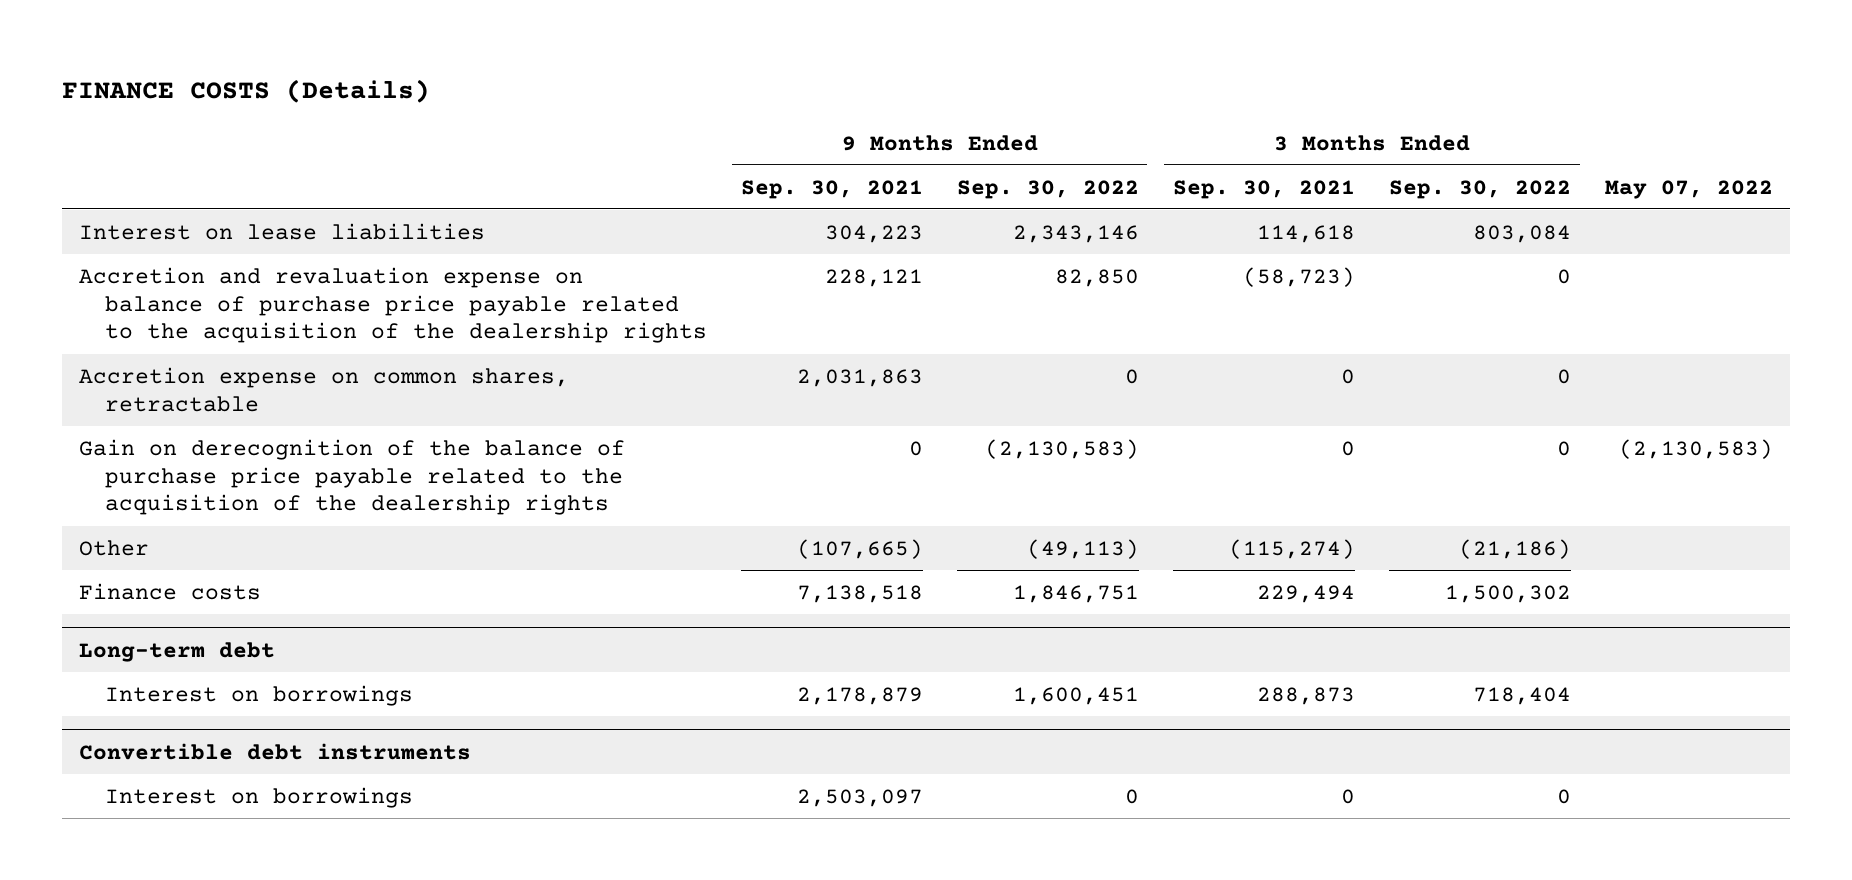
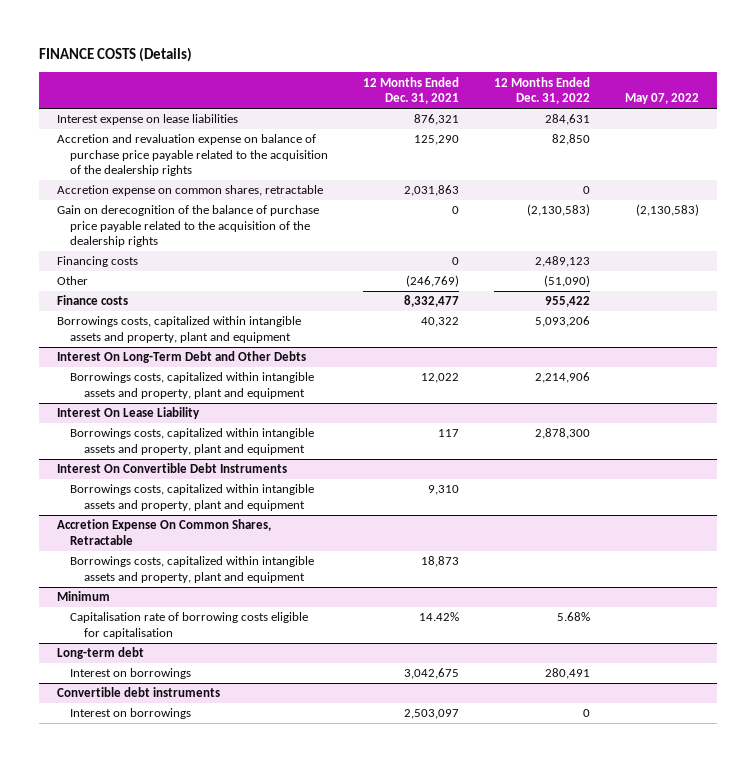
- | 9 Months Ended Sep. 30, 2021 | 9 Months Ended Sep. 30, 2022 | 3 Months Ended Sep. 30, 2021 | 3 Months Ended Sep. 30, 2022 | May 07, 2022
+ | 12 Months Ended Dec. 31, 2021 | 12 Months Ended Dec. 31, 2022 | May 07, 2022
- Interest on lease liabilities | 304,223 | 2,343,146 | 114,618 | 803,084 |
+ Interest expense on lease liabilities | 876,321 | 284,631 |
+ Financing costs | 0 | 2,489,123 |
+ Borrowings costs, capitalized within intangible assets and property, plant and equipment | 40,322 | 5,093,206 |
+ Interest On Long-Term Debt and Other Debts
+ Borrowings costs, capitalized within intangible assets and property, plant and equipment | 12,022 | 2,214,906 |
+ Interest On Lease Liability
+ Borrowings costs, capitalized within intangible assets and property, plant and equipment | 117 | 2,878,300 |
+ Interest On Convertible Debt Instruments
+ Borrowings costs, capitalized within intangible assets and property, plant and equipment | 9,310 | |
+ Accretion Expense On Common Shares, Retractable
+ Borrowings costs, capitalized within intangible assets and property, plant and equipment | 18,873 | |
+ Minimum
+ Capitalisation rate of borrowing costs eligible for capitalisation | 14.42% | 5.68% |

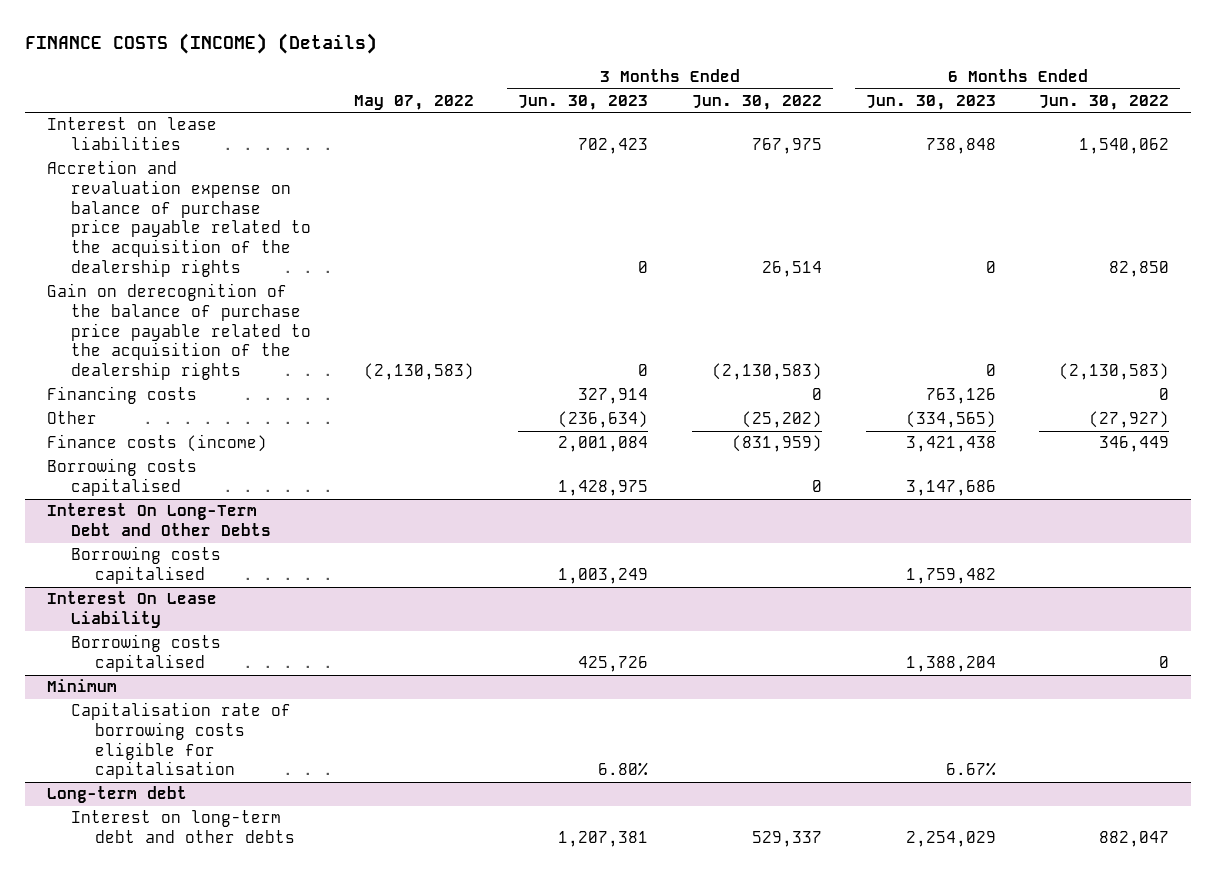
- FINANCE COSTS (Details)
+ FINANCE COSTS (INCOME) (Details)
- | 12 Months Ended Dec. 31, 2021 | 12 Months Ended Dec. 31, 2022 | May 07, 2022
+ | May 07, 2022 | 3 Months Ended Jun. 30, 2023 | 3 Months Ended Jun. 30, 2022 | 6 Months Ended Jun. 30, 2023 | 6 Months Ended Jun. 30, 2022
- Interest expense on lease liabilities | 876,321 | 284,631 |
+ Interest on lease liabilities | | 702,423 | 767,975 | 738,848 | 1,540,062
- Accretion expense on common shares, retractable | 2,031,863 | 0 |
- Finance costs | 8,332,477 | 955,422 |
- Borrowings costs, capitalized within intangible assets and property, plant and equipment | 40,322 | 5,093,206 |
+ Finance costs (income) | | 2,001,084 | (831,959) | 3,421,438 | 346,449
+ Borrowing costs capitalised | | 1,428,975 | 0 | 3,147,686 |
@ Interest On Long-Term Debt and Other Debts
- Borrowings costs, capitalized within intangible assets and property, plant and equipment | 12,022 | 2,214,906 |
+ Borrowing costs capitalised | | 1,003,249 | | 1,759,482 |
@ Interest On Lease Liability
- Borrowings costs, capitalized within intangible assets and property, plant and equipment | 117 | 2,878,300 |
- Interest On Convertible Debt Instruments
- Borrowings costs, capitalized within intangible assets and property, plant and equipment | 9,310 | |
- Accretion Expense On Common Shares, Retractable
- Borrowings costs, capitalized within intangible assets and property, plant and equipment | 18,873 | |
@ Interest On Lease Liability
+ Borrowing costs capitalised | | 425,726 | | 1,388,204 | 0
@ Long-term debt
- Interest on borrowings | 3,042,675 | 280,491 |
- Convertible debt instruments
- Interest on borrowings | 2,503,097 | 0 |
@ Long-term debt
+ Interest on long-term debt and other debts | | 1,207,381 | 529,337 | 2,254,029 | 882,047

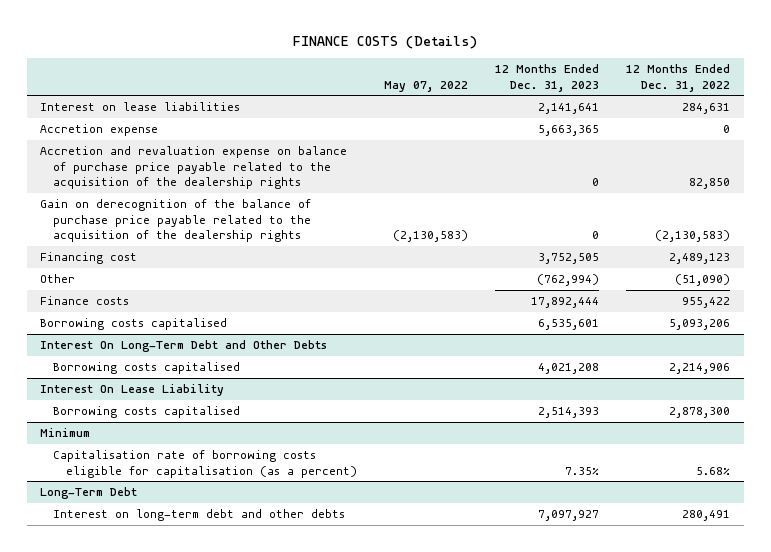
- FINANCE COSTS (INCOME) (Details)
+ FINANCE COSTS (Details)
- | May 07, 2022 | 3 Months Ended Jun. 30, 2023 | 3 Months Ended Jun. 30, 2022 | 6 Months Ended Jun. 30, 2023 | 6 Months Ended Jun. 30, 2022
+ | May 07, 2022 | 12 Months Ended Dec. 31, 2023 | 12 Months Ended Dec. 31, 2022
+ Accretion expense | | 5,663,365 | 0
- Financing costs | | 327,914 | 0 | 763,126 | 0
+ Financing cost | | 3,752,505 | 2,489,123
- Finance costs (income) | | 2,001,084 | (831,959) | 3,421,438 | 346,449
+ Finance costs | | 17,892,444 | 955,422
@ Minimum
- Capitalisation rate of borrowing costs eligible for capitalisation | | 6.80% | | 6.67% |
- Long-term debt
@ Minimum
+ Capitalisation rate of borrowing costs eligible for capitalisation (as a percent) | | 7.35% | 5.68%
+ Long-Term Debt

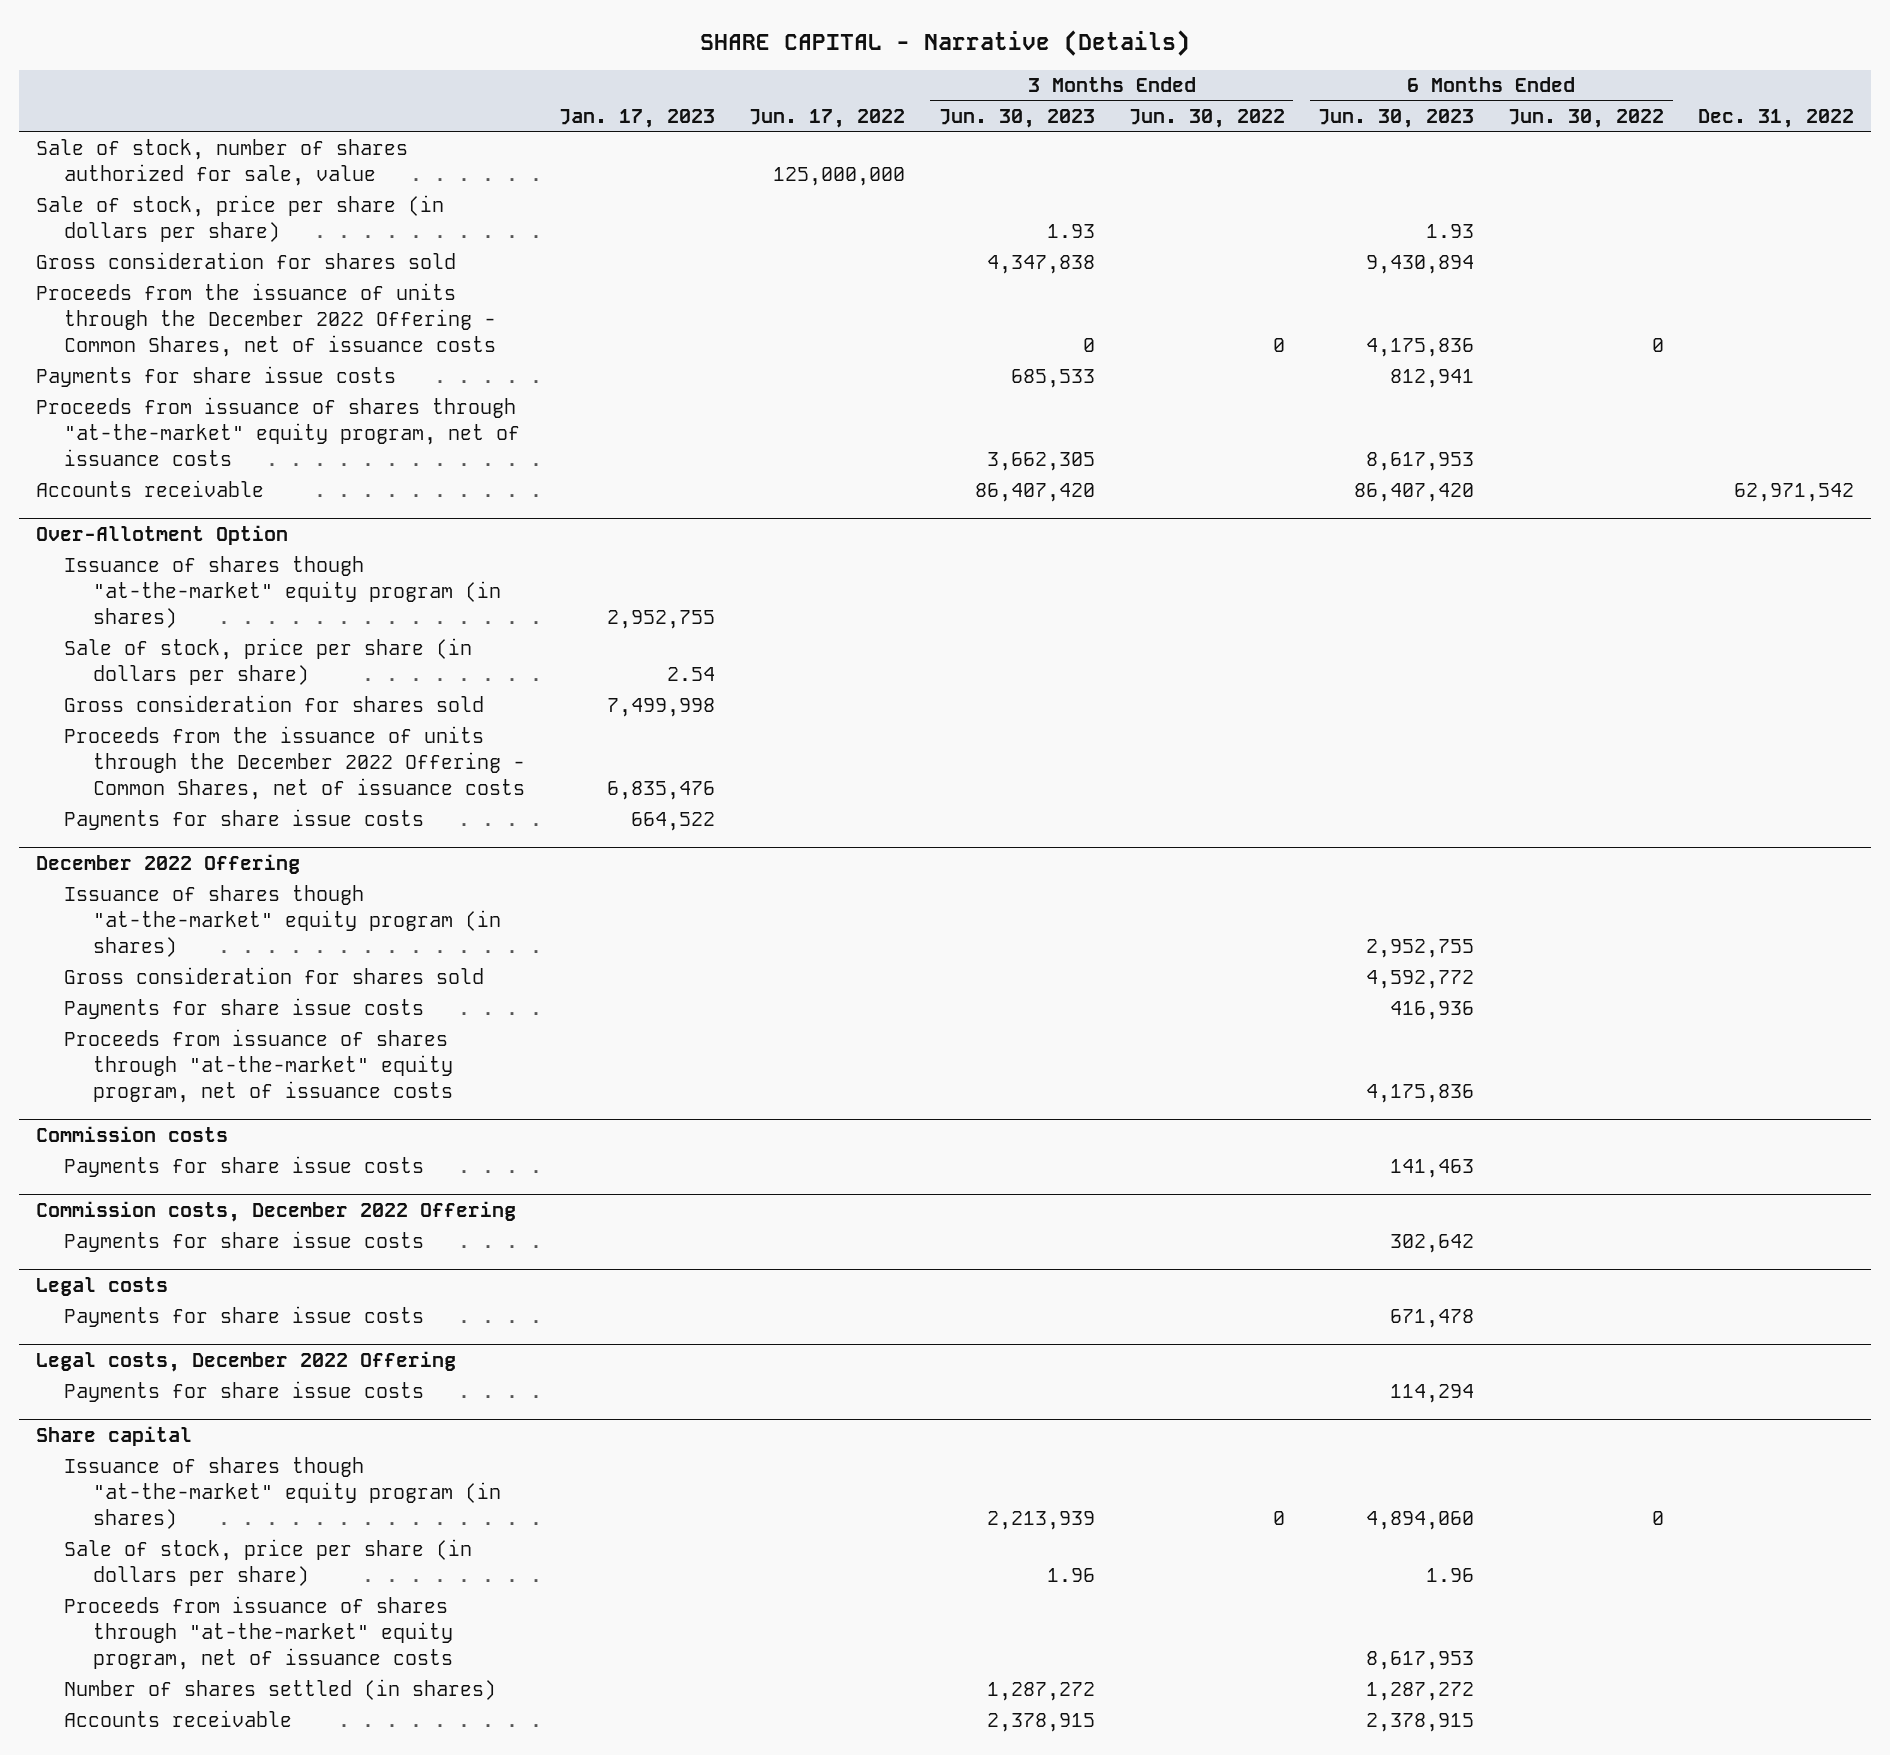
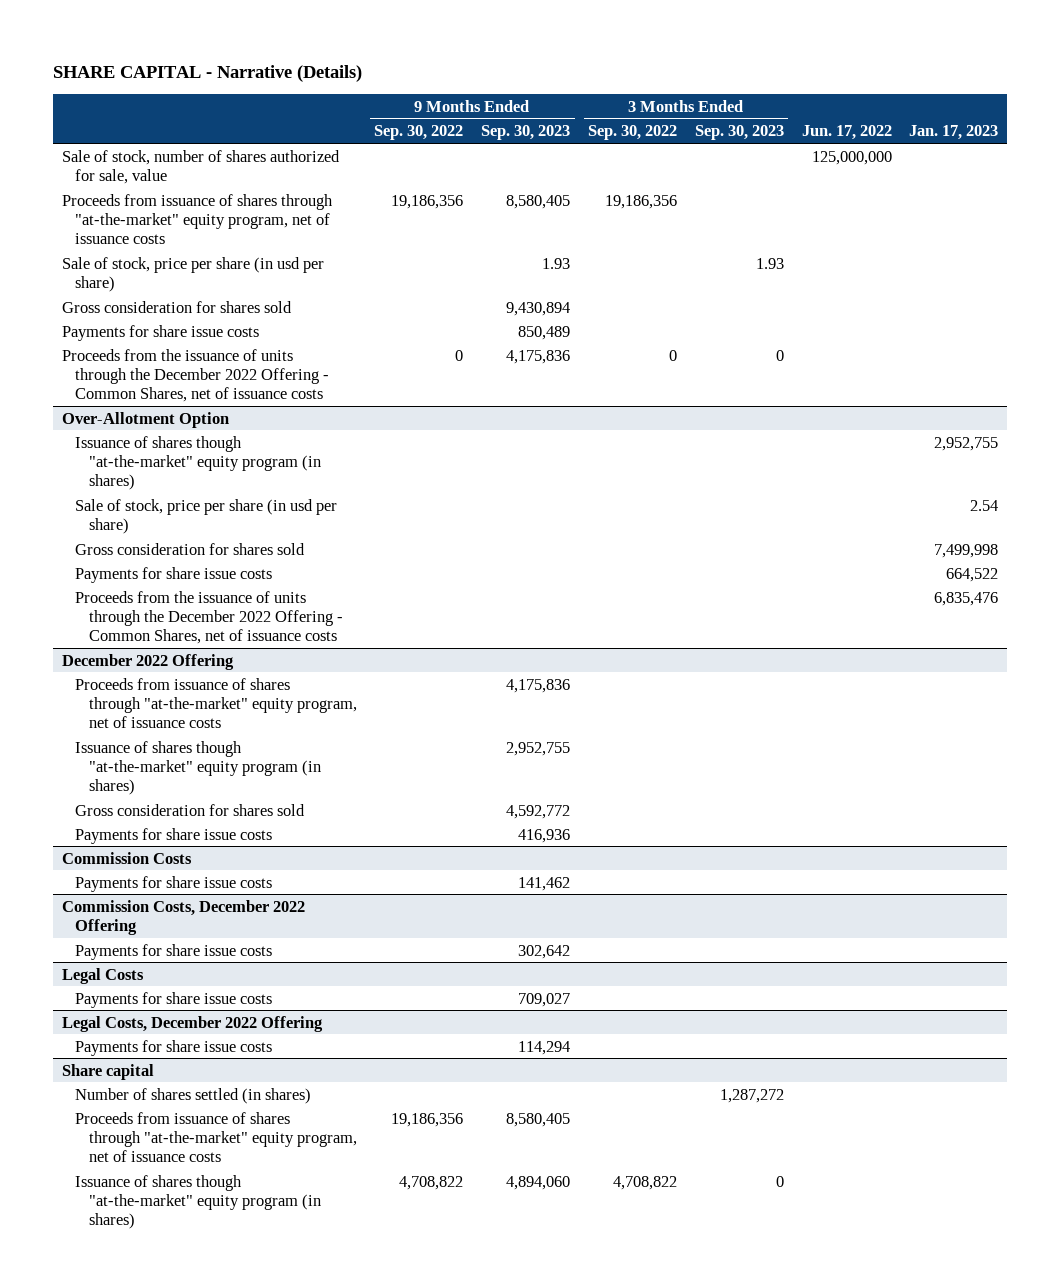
- | Jan. 17, 2023 | Jun. 17, 2022 | 3 Months Ended Jun. 30, 2023 | 3 Months Ended Jun. 30, 2022 | 6 Months Ended Jun. 30, 2023 | 6 Months Ended Jun. 30, 2022 | Dec. 31, 2022
+ | 9 Months Ended Sep. 30, 2022 | 9 Months Ended Sep. 30, 2023 | 3 Months Ended Sep. 30, 2022 | 3 Months Ended Sep. 30, 2023 | Jun. 17, 2022 | Jan. 17, 2023
- Sale of stock, price per share (in dollars per share) | | | 1.93 | | 1.93 | |
moved up: Proceeds from issuance of shares through "at-the-market" equity program, net of issuance costs | 19,186,356 | 8,580,405 | 19,186,356 | | |
+ Sale of stock, price per share (in usd per share) | | 1.93 | | 1.93 | |
- Accounts receivable | | | 86,407,420 | | 86,407,420 | | 62,971,542
moved down: Proceeds from the issuance of units through the December 2022 Offering - Common Shares, net of issuance costs | 0 | 4,175,836 | 0 | 0 | |
@ Over-Allotment Option
- Sale of stock, price per share (in dollars per share) | 2.54 | | | | | |
+ Sale of stock, price per share (in usd per share) | | | | | | 2.54
moved down: Proceeds from the issuance of units through the December 2022 Offering - Common Shares, net of issuance costs | | | | | | 6,835,476
@ December 2022 Offering
moved up: Proceeds from issuance of shares through "at-the-market" equity program, net of issuance costs | | 4,175,836 | | | |
- Commission costs
+ Commission Costs
- Commission costs, December 2022 Offering
+ Commission Costs, December 2022 Offering
- Legal costs
+ Legal Costs
- Legal costs, December 2022 Offering
+ Legal Costs, December 2022 Offering
@ Share capital
- Sale of stock, price per share (in dollars per share) | | | 1.96 | | 1.96 | |
- Accounts receivable | | | 2,378,915 | | 2,378,915 | |
moved down: Proceeds from issuance of shares through "at-the-market" equity program, net of issuance costs | 19,186,356 | 8,580,405 | | | |
moved down: Issuance of shares though "at-the-market" equity program (in shares) | 4,708,822 | 4,894,060 | 4,708,822 | 0 | |

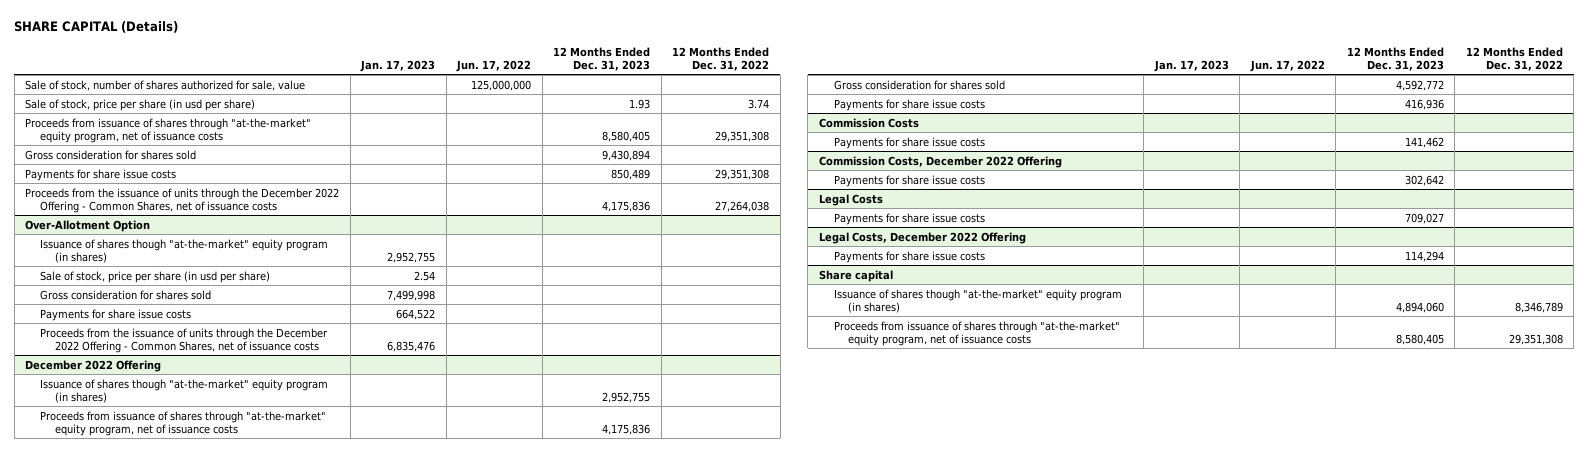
- SHARE CAPITAL - Narrative (Details)
+ SHARE CAPITAL (Details)
- | 9 Months Ended Sep. 30, 2022 | 9 Months Ended Sep. 30, 2023 | 3 Months Ended Sep. 30, 2022 | 3 Months Ended Sep. 30, 2023 | Jun. 17, 2022 | Jan. 17, 2023
+ | Jan. 17, 2023 | Jun. 17, 2022 | 12 Months Ended Dec. 31, 2023 | 12 Months Ended Dec. 31, 2022
moved down: Proceeds from issuance of shares through "at-the-market" equity program, net of issuance costs | | | 8,580,405 | 29,351,308
@ December 2022 Offering
moved down: Proceeds from issuance of shares through "at-the-market" equity program, net of issuance costs | | | 4,175,836 |
@ Share capital
- Number of shares settled (in shares) | | | | 1,287,272 | |
moved down: Proceeds from issuance of shares through "at-the-market" equity program, net of issuance costs | | | 8,580,405 | 29,351,308

